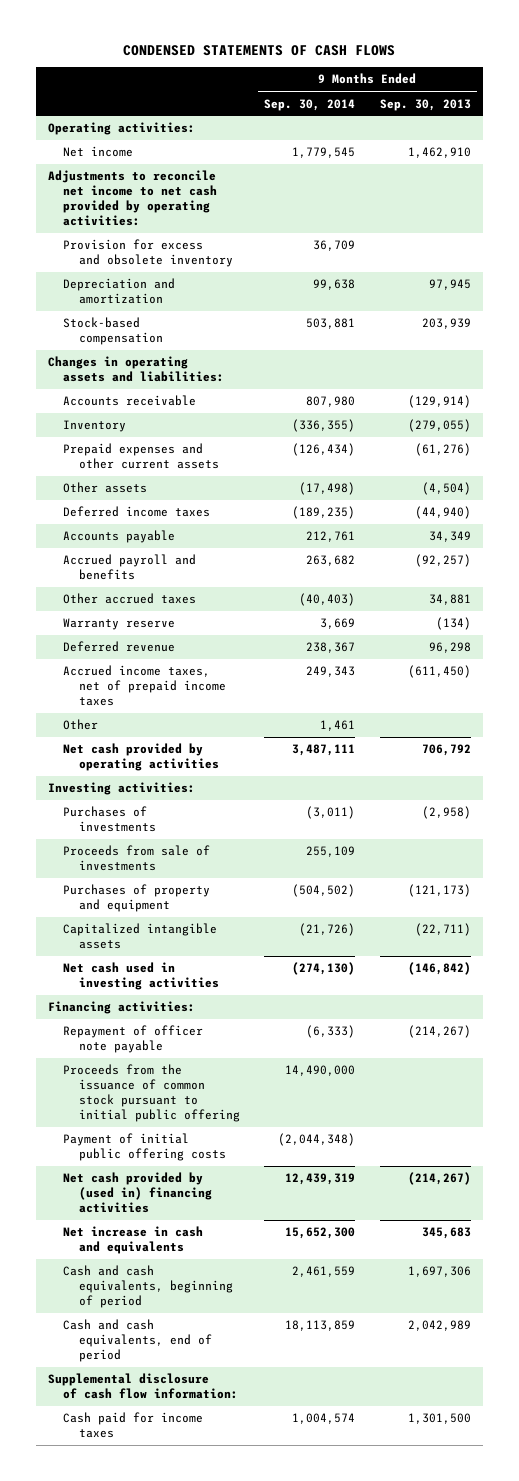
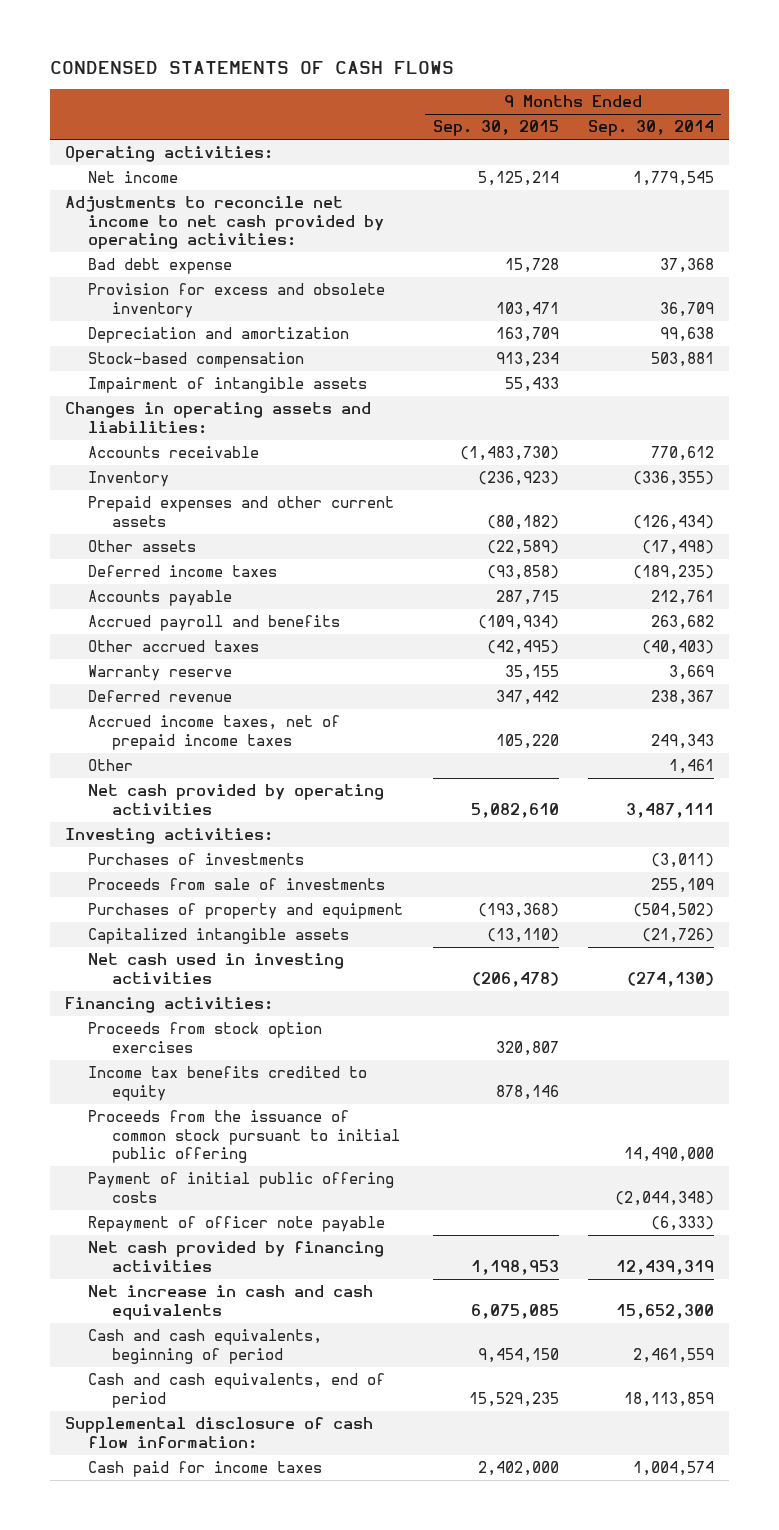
- | 9 Months Ended Sep. 30, 2014 | 9 Months Ended Sep. 30, 2013
+ | 9 Months Ended Sep. 30, 2015 | 9 Months Ended Sep. 30, 2014
+ Bad debt expense | 15,728 | 37,368
+ Impairment of intangible assets | 55,433 |
- Accounts receivable | 807,980 | (129,914)
+ Accounts receivable | (1,483,730) | 770,612
+ Proceeds from stock option exercises | 320,807 |
+ Income tax benefits credited to equity | 878,146 |
- Net cash provided by (used in) financing activities | 12,439,319 | (214,267)
- Net increase in cash and equivalents | 15,652,300 | 345,683
moved down: Repayment of officer note payable | | (6,333)
+ Net cash provided by financing activities | 1,198,953 | 12,439,319
+ Net increase in cash and cash equivalents | 6,075,085 | 15,652,300

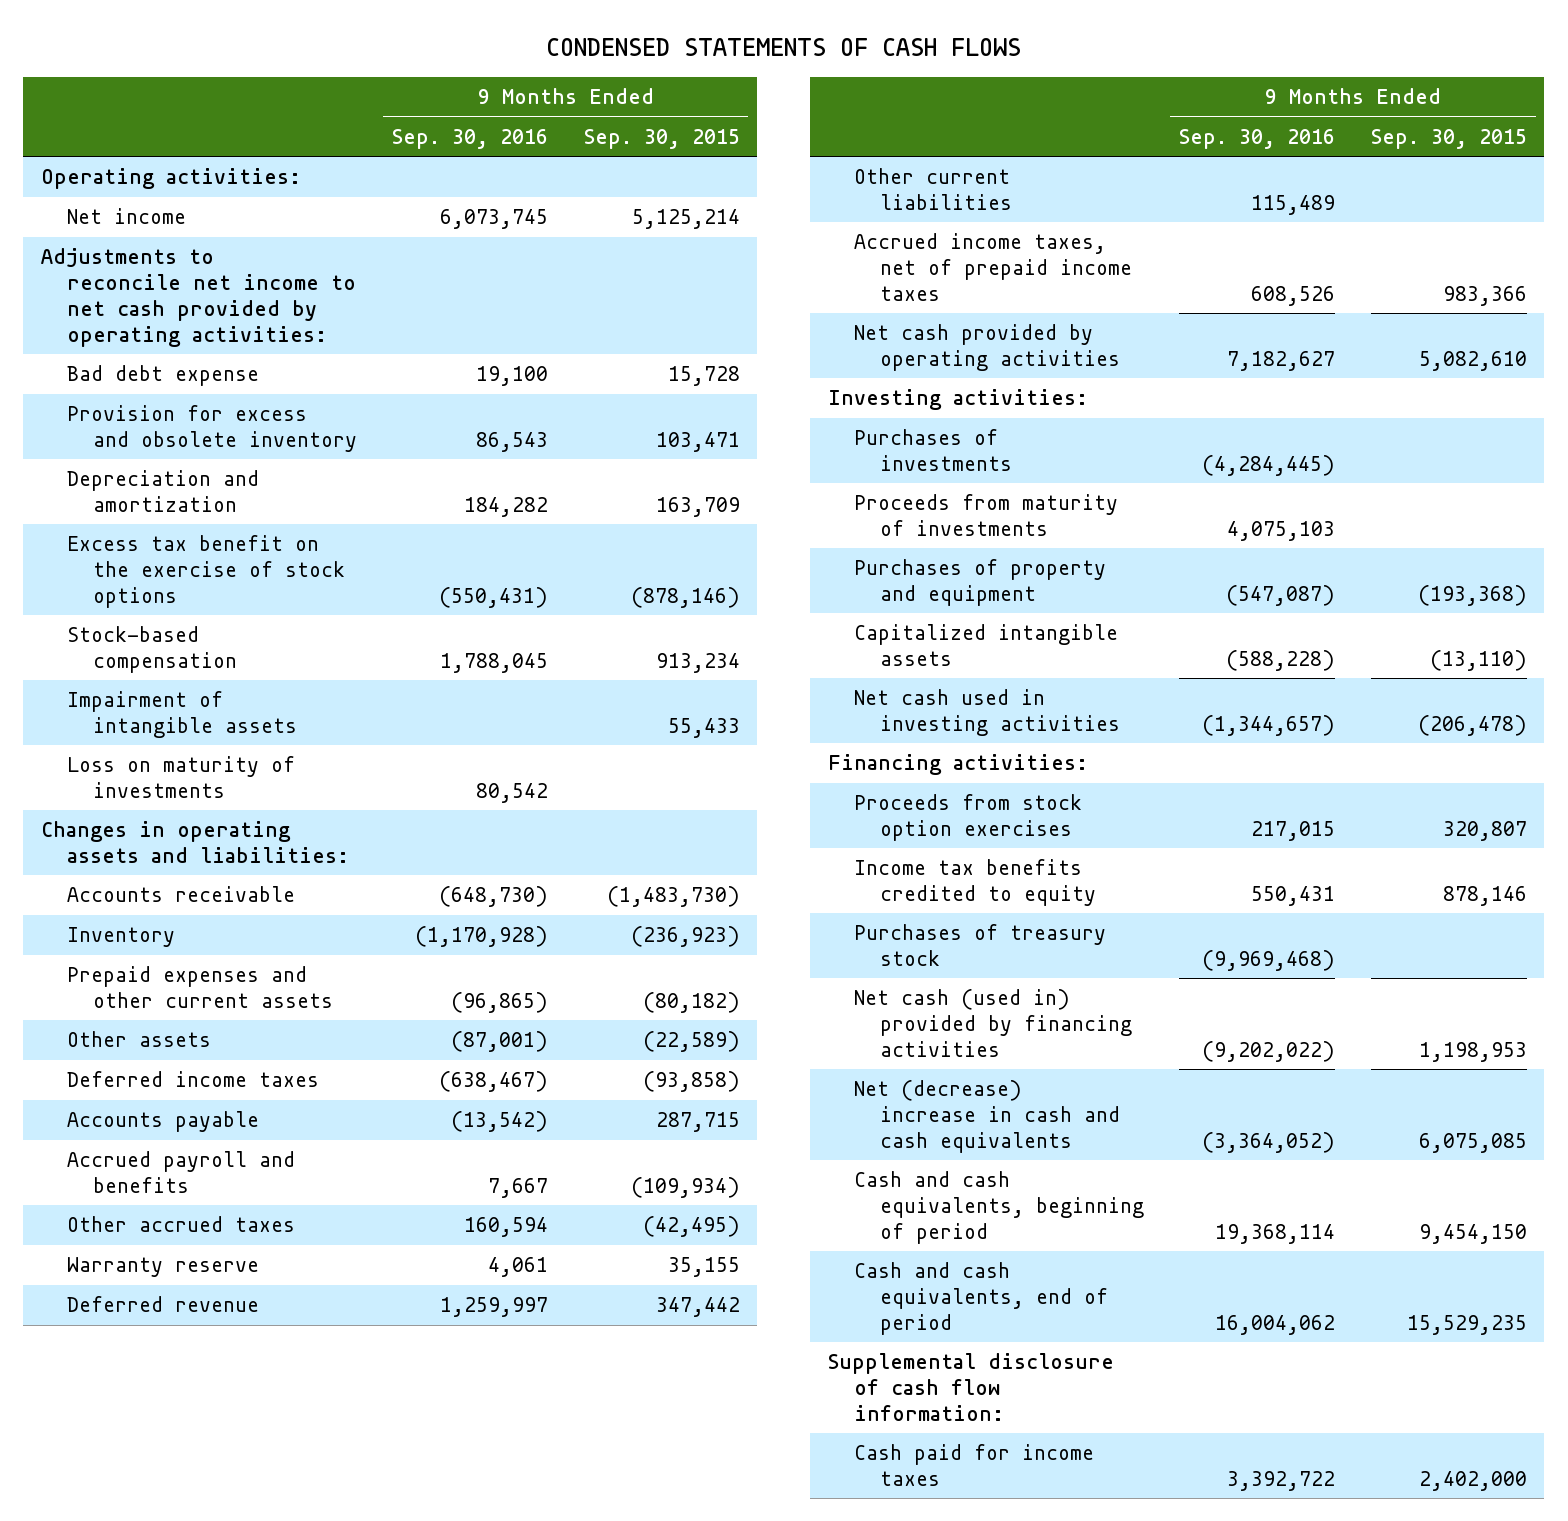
- | 9 Months Ended Sep. 30, 2015 | 9 Months Ended Sep. 30, 2014
+ | 9 Months Ended Sep. 30, 2016 | 9 Months Ended Sep. 30, 2015
+ Excess tax benefit on the exercise of stock options | (550,431) | (878,146)
+ Loss on maturity of investments | 80,542 |
- Accrued income taxes, net of prepaid income taxes | 105,220 | 249,343
- Other | | 1,461
+ Other current liabilities | 115,489 |
+ Accrued income taxes, net of prepaid income taxes | 608,526 | 983,366
- Proceeds from sale of investments | | 255,109
+ Proceeds from maturity of investments | 4,075,103 |
- Proceeds from the issuance of common stock pursuant to initial public offering | | 14,490,000
- Payment of initial public offering costs | | (2,044,348)
- Repayment of officer note payable | | (6,333)
- Net cash provided by financing activities | 1,198,953 | 12,439,319
- Net increase in cash and cash equivalents | 6,075,085 | 15,652,300
+ Purchases of treasury stock | (9,969,468) |
+ Net cash (used in) provided by financing activities | (9,202,022) | 1,198,953
+ Net (decrease) increase in cash and cash equivalents | (3,364,052) | 6,075,085

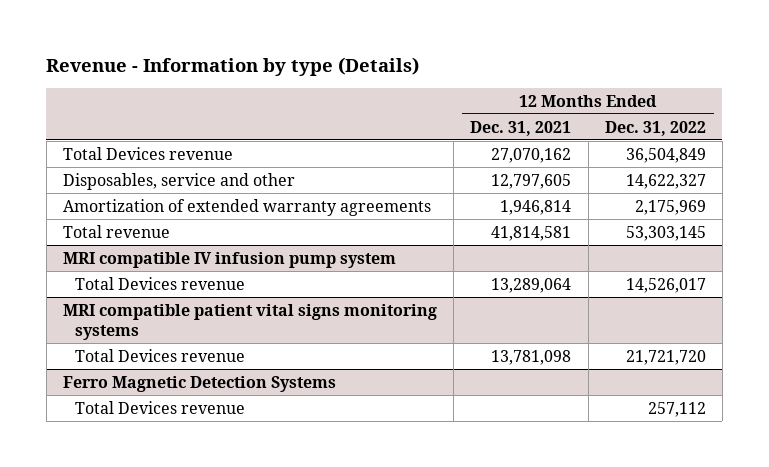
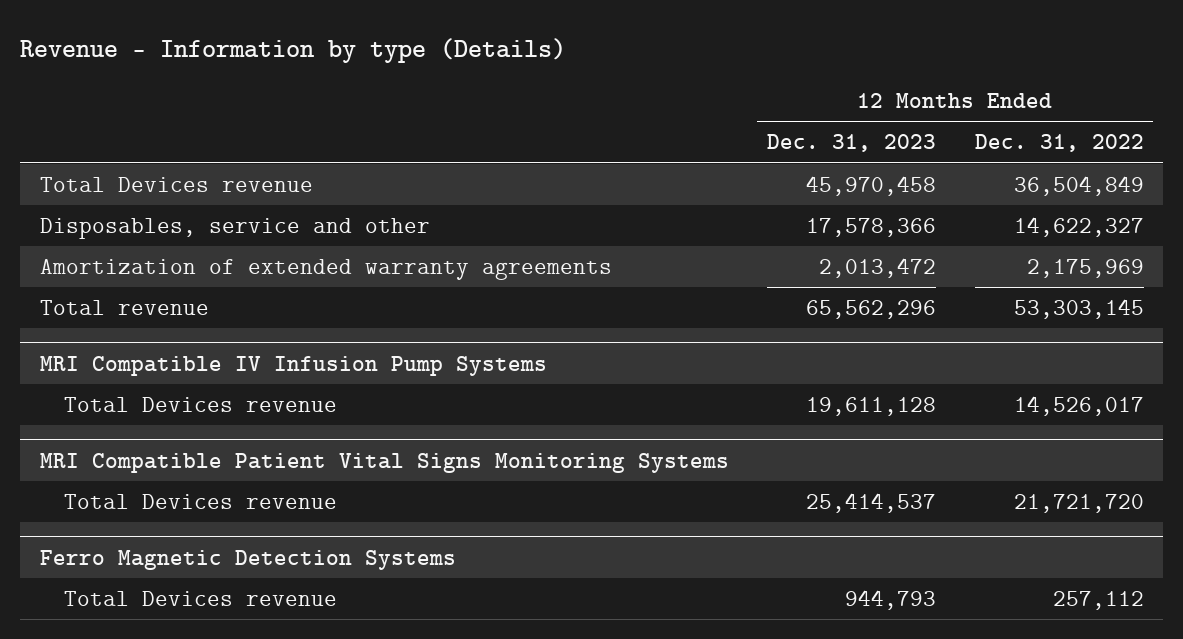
- | 12 Months Ended Dec. 31, 2021 | 12 Months Ended Dec. 31, 2022
+ | 12 Months Ended Dec. 31, 2023 | 12 Months Ended Dec. 31, 2022
- MRI compatible IV infusion pump system
+ MRI Compatible IV Infusion Pump Systems
- MRI compatible patient vital signs monitoring systems
+ MRI Compatible Patient Vital Signs Monitoring Systems

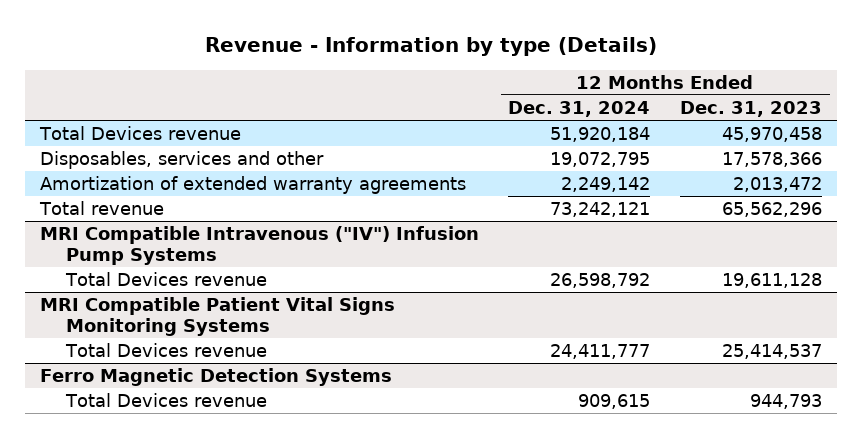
- | 12 Months Ended Dec. 31, 2023 | 12 Months Ended Dec. 31, 2022
+ | 12 Months Ended Dec. 31, 2024 | 12 Months Ended Dec. 31, 2023
- Disposables, service and other | 17,578,366 | 14,622,327
+ Disposables, services and other | 19,072,795 | 17,578,366
- MRI Compatible IV Infusion Pump Systems
+ MRI Compatible Intravenous ("IV") Infusion Pump Systems

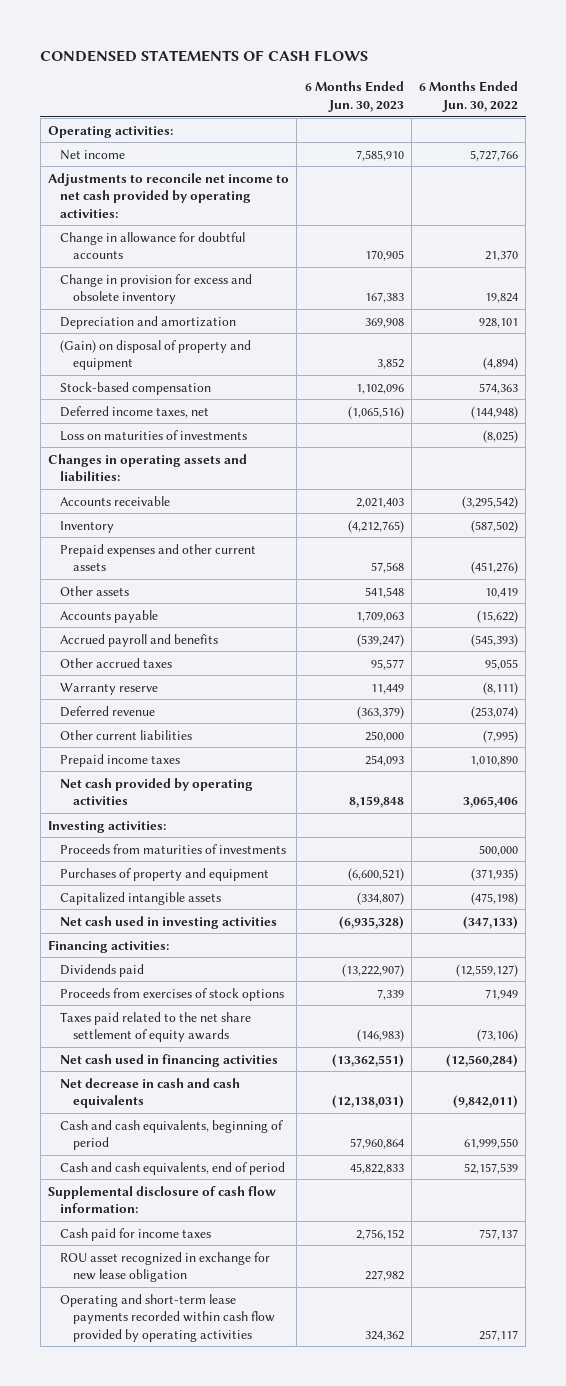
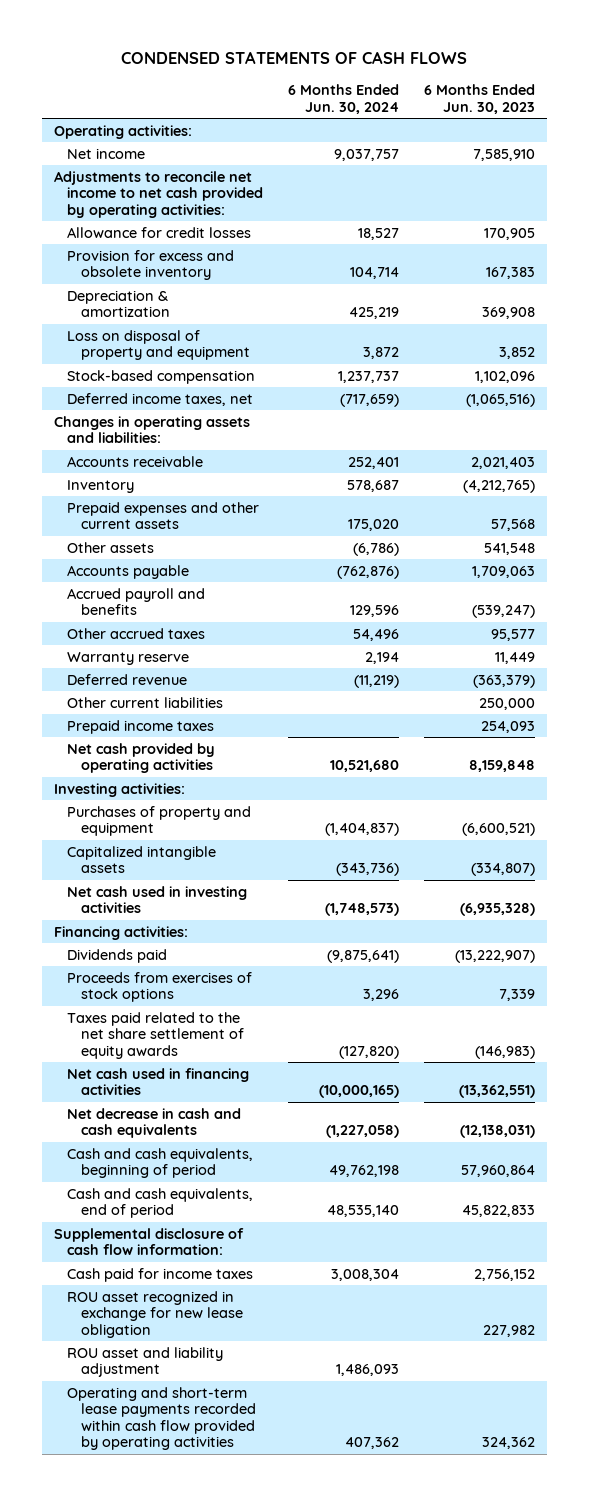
- | 6 Months Ended Jun. 30, 2023 | 6 Months Ended Jun. 30, 2022
+ | 6 Months Ended Jun. 30, 2024 | 6 Months Ended Jun. 30, 2023
- Change in allowance for doubtful accounts | 170,905 | 21,370
- Change in provision for excess and obsolete inventory | 167,383 | 19,824
- Depreciation and amortization | 369,908 | 928,101
- (Gain) on disposal of property and equipment | 3,852 | (4,894)
+ Allowance for credit losses | 18,527 | 170,905
+ Provision for excess and obsolete inventory | 104,714 | 167,383
+ Depreciation & amortization | 425,219 | 369,908
+ Loss on disposal of property and equipment | 3,872 | 3,852
- Loss on maturities of investments | | (8,025)
- Proceeds from maturities of investments | | 500,000
+ ROU asset and liability adjustment | 1,486,093 |

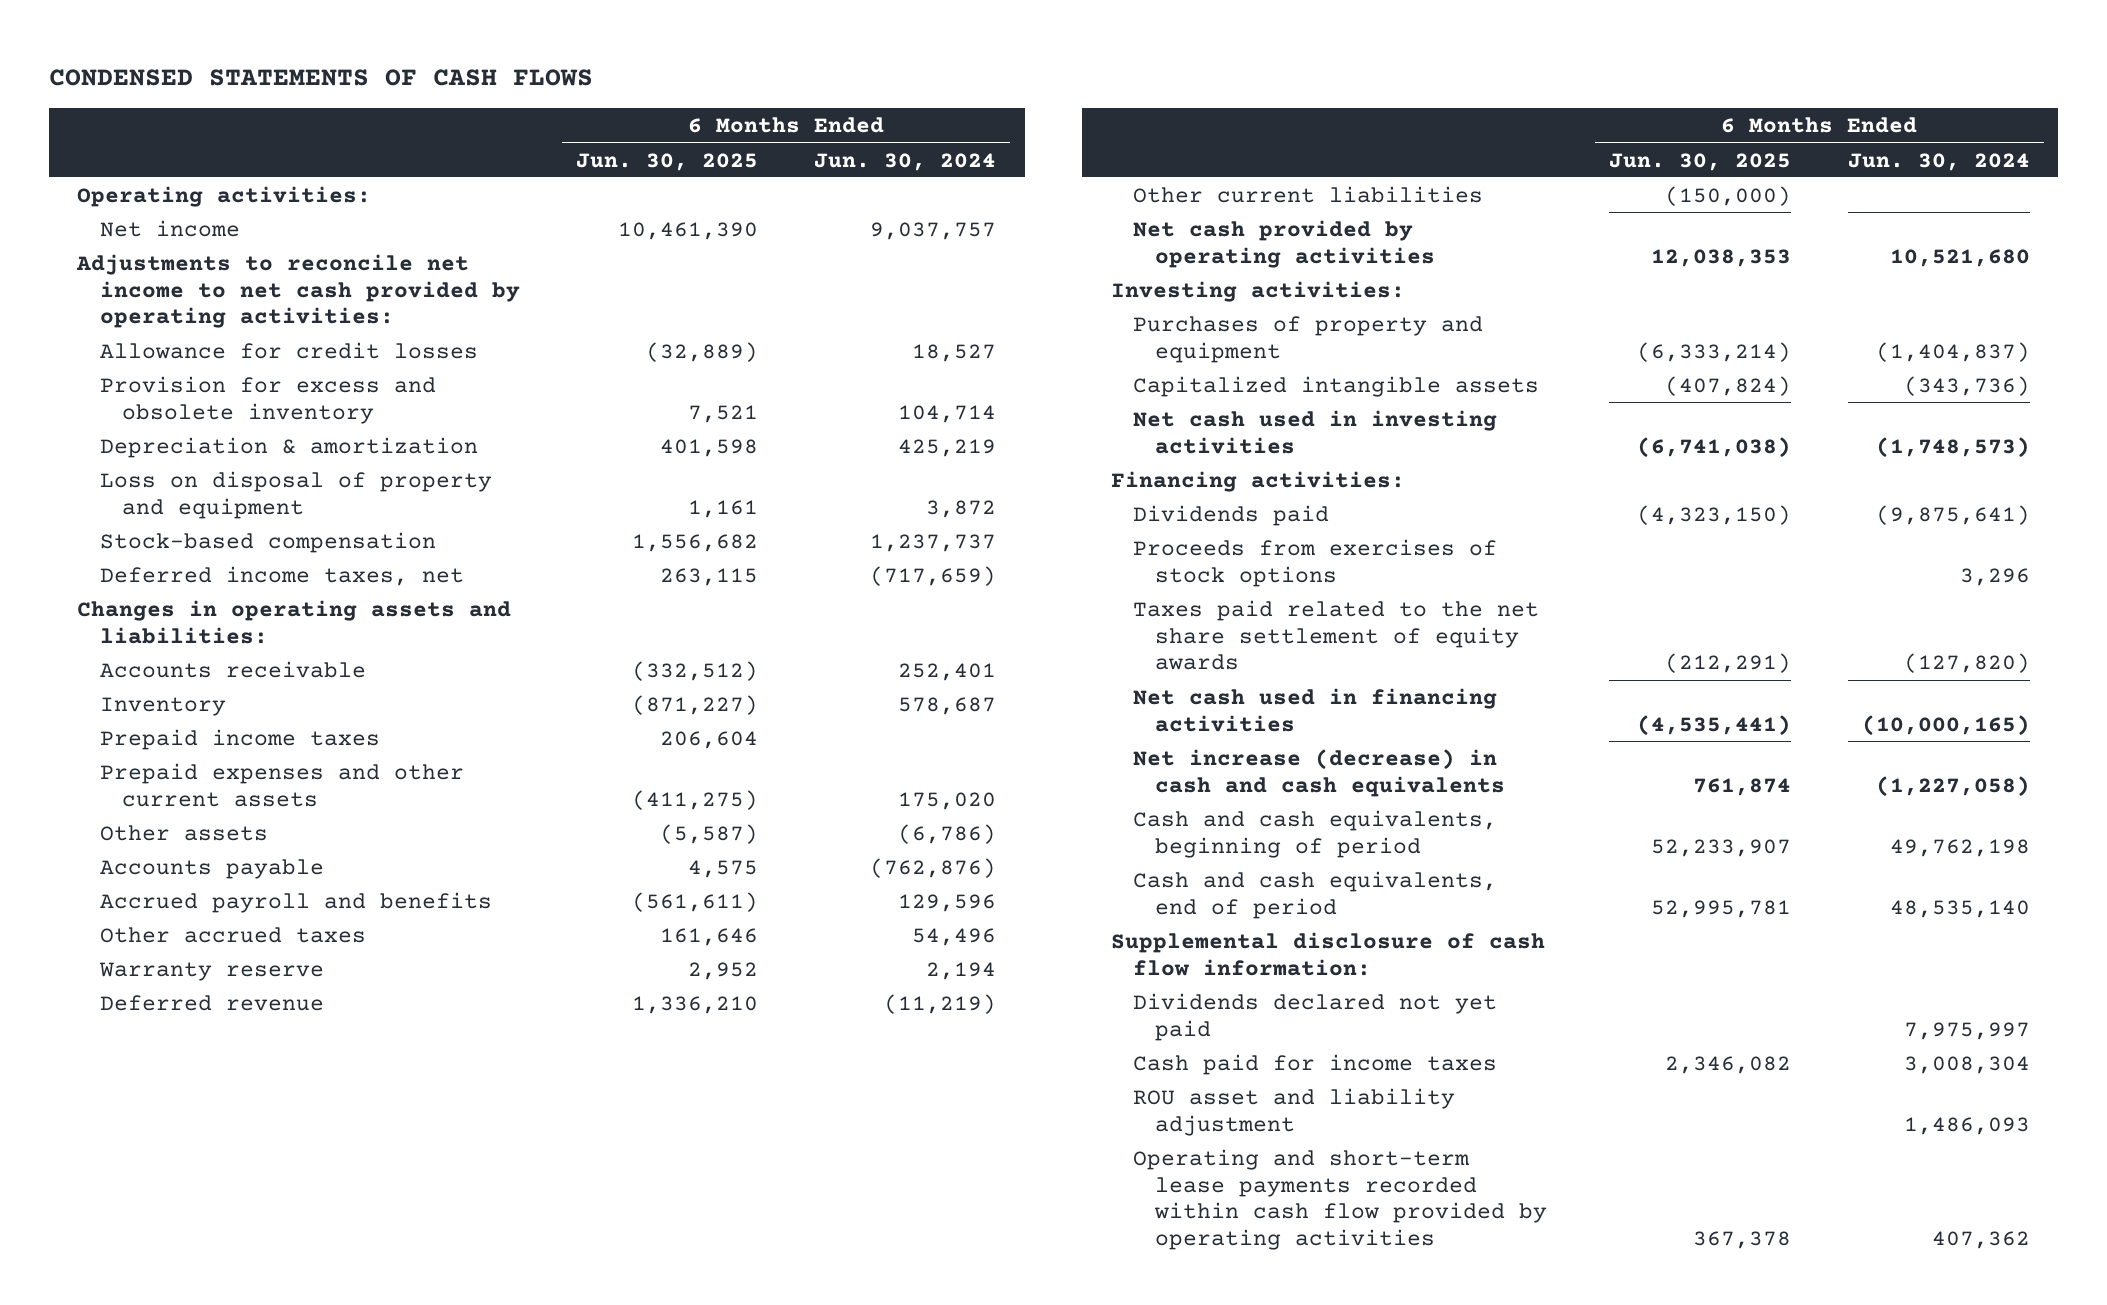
- | 6 Months Ended Jun. 30, 2024 | 6 Months Ended Jun. 30, 2023
+ | 6 Months Ended Jun. 30, 2025 | 6 Months Ended Jun. 30, 2024
moved up: Prepaid income taxes | 206,604 |
- Net decrease in cash and cash equivalents | (1,227,058) | (12,138,031)
+ Net increase (decrease) in cash and cash equivalents | 761,874 | (1,227,058)
+ Dividends declared not yet paid | | 7,975,997
- ROU asset recognized in exchange for new lease obligation | | 227,982

